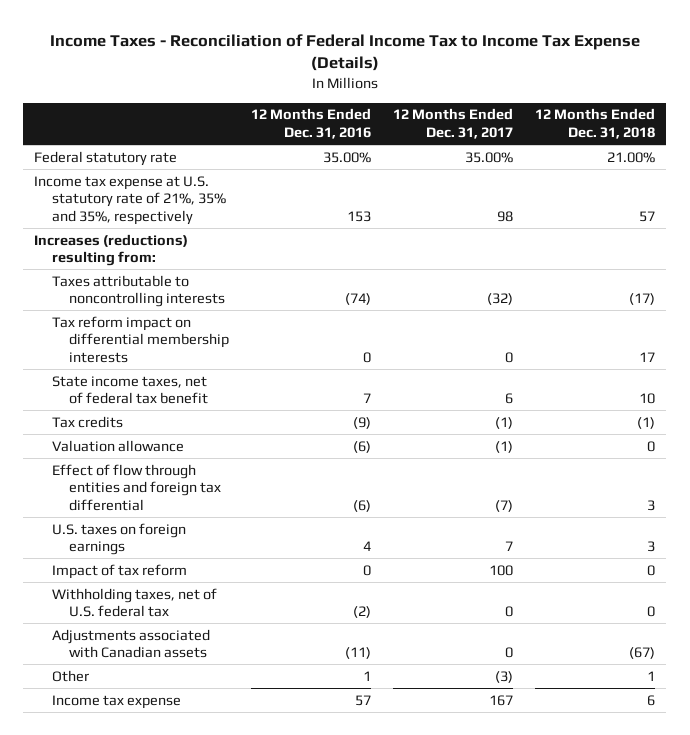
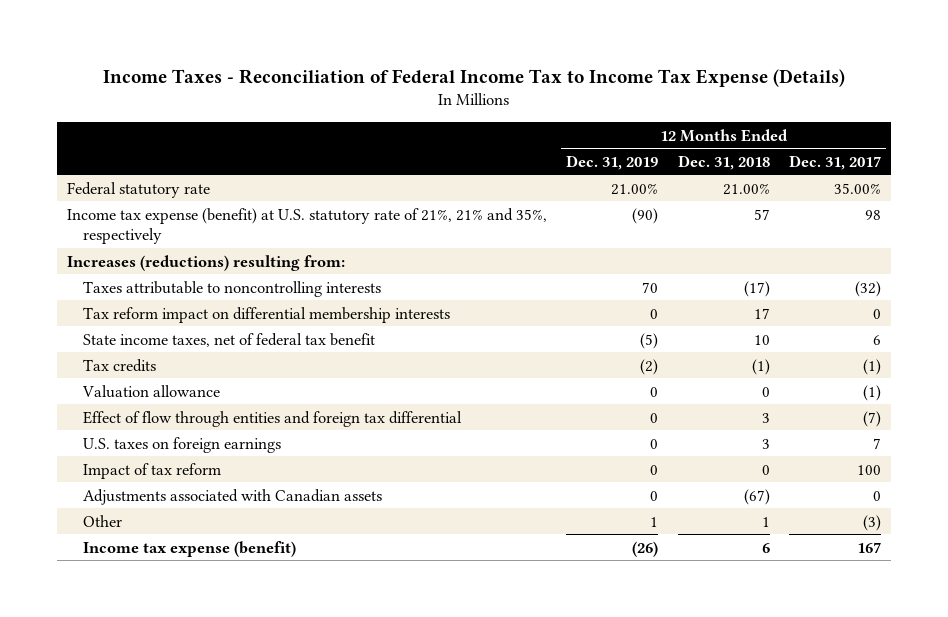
- | 12 Months Ended Dec. 31, 2016 | 12 Months Ended Dec. 31, 2017 | 12 Months Ended Dec. 31, 2018
+ | 12 Months Ended Dec. 31, 2019 | 12 Months Ended Dec. 31, 2018 | 12 Months Ended Dec. 31, 2017
- Income tax expense at U.S. statutory rate of 21%, 35% and 35%, respectively | 153 | 98 | 57
+ Income tax expense (benefit) at U.S. statutory rate of 21%, 21% and 35%, respectively | (90) | 57 | 98
- Withholding taxes, net of U.S. federal tax | (2) | 0 | 0
- Income tax expense | 57 | 167 | 6
+ Income tax expense (benefit) | (26) | 6 | 167

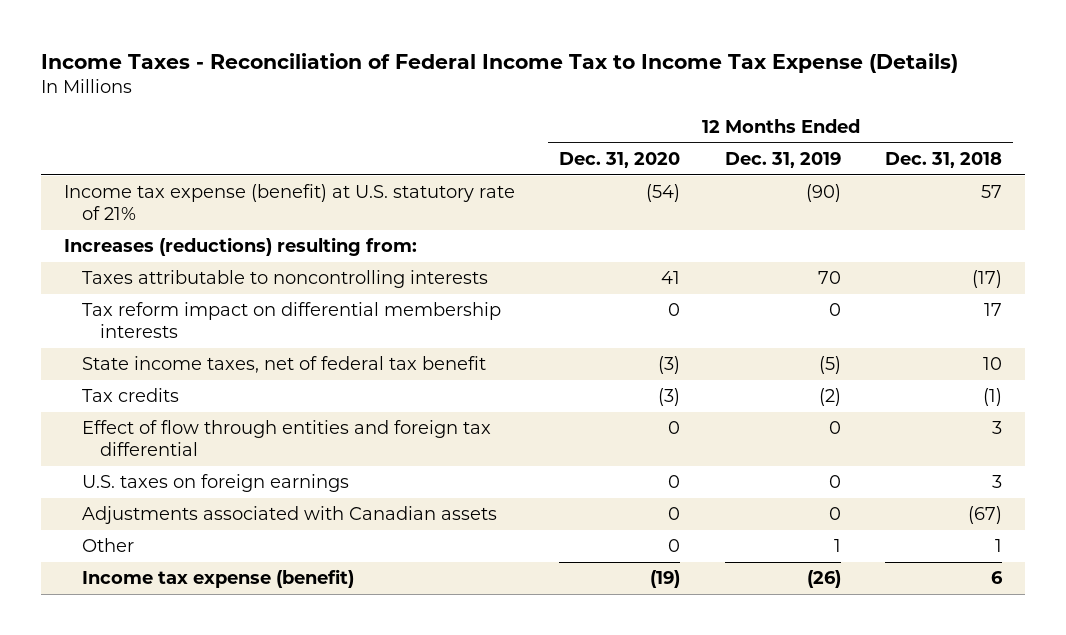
- | 12 Months Ended Dec. 31, 2019 | 12 Months Ended Dec. 31, 2018 | 12 Months Ended Dec. 31, 2017
+ | 12 Months Ended Dec. 31, 2020 | 12 Months Ended Dec. 31, 2019 | 12 Months Ended Dec. 31, 2018
- Federal statutory rate | 21.00% | 21.00% | 35.00%
- Income tax expense (benefit) at U.S. statutory rate of 21%, 21% and 35%, respectively | (90) | 57 | 98
+ Income tax expense (benefit) at U.S. statutory rate of 21% | (54) | (90) | 57
- Valuation allowance | 0 | 0 | (1)
- Impact of tax reform | 0 | 0 | 100

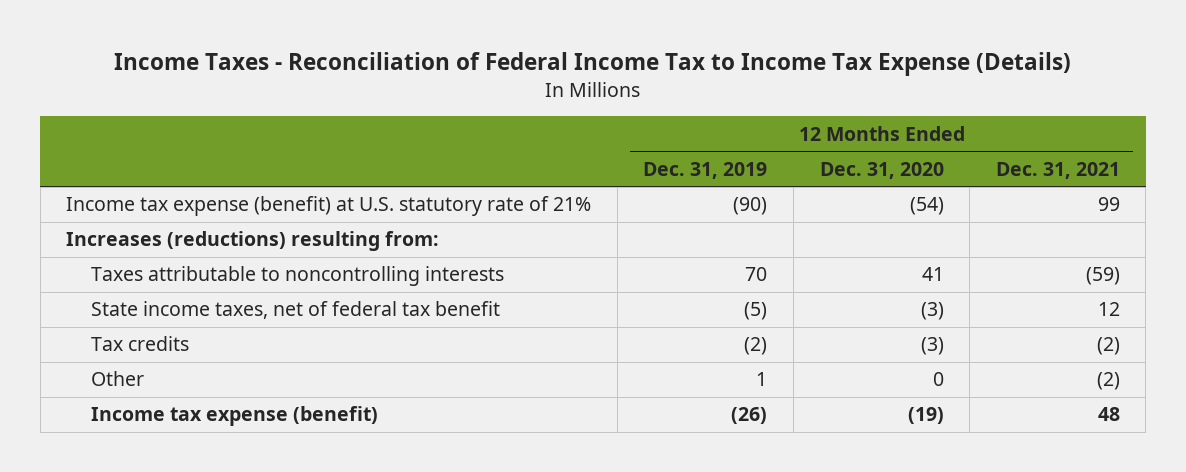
- | 12 Months Ended Dec. 31, 2020 | 12 Months Ended Dec. 31, 2019 | 12 Months Ended Dec. 31, 2018
+ | 12 Months Ended Dec. 31, 2019 | 12 Months Ended Dec. 31, 2020 | 12 Months Ended Dec. 31, 2021
- Tax reform impact on differential membership interests | 0 | 0 | 17
- Effect of flow through entities and foreign tax differential | 0 | 0 | 3
- U.S. taxes on foreign earnings | 0 | 0 | 3
- Adjustments associated with Canadian assets | 0 | 0 | (67)

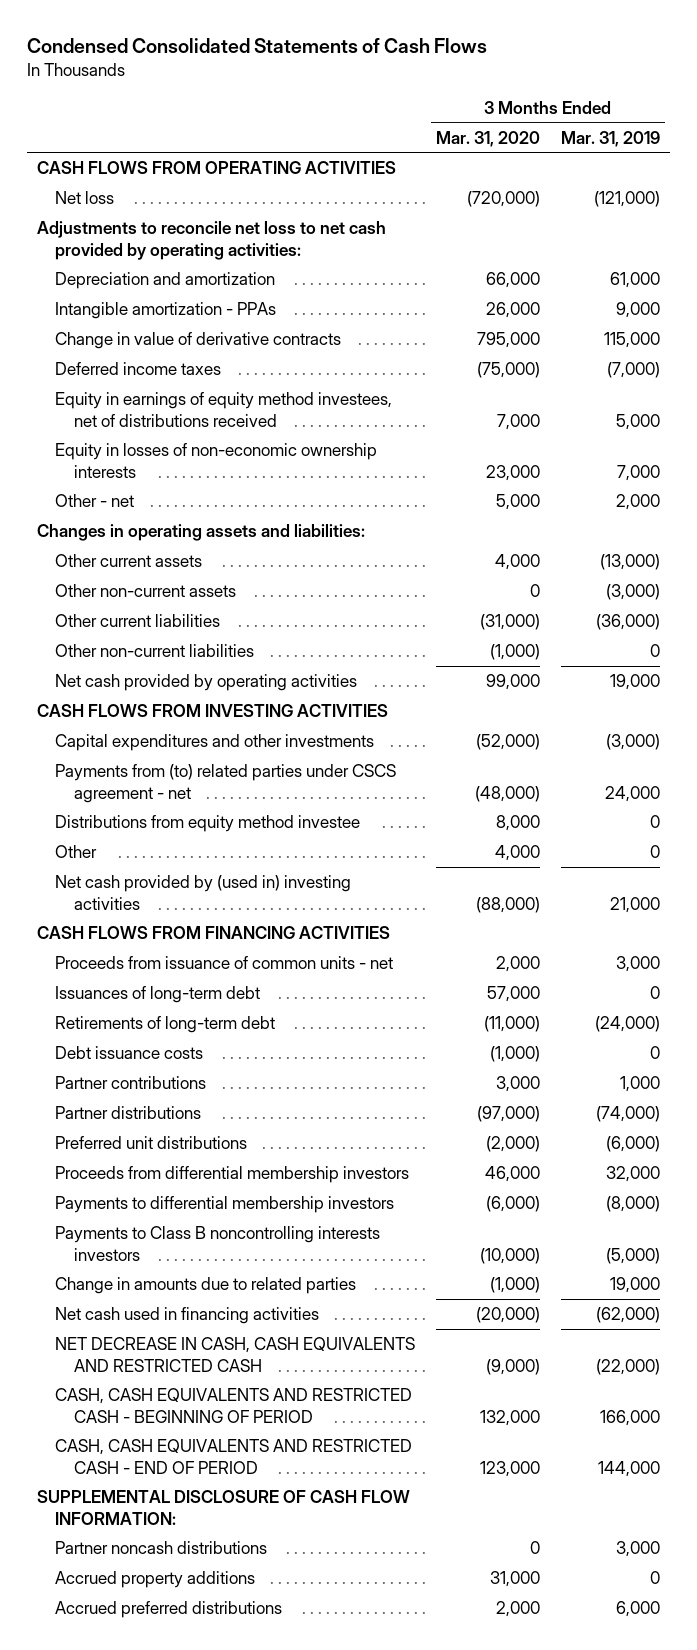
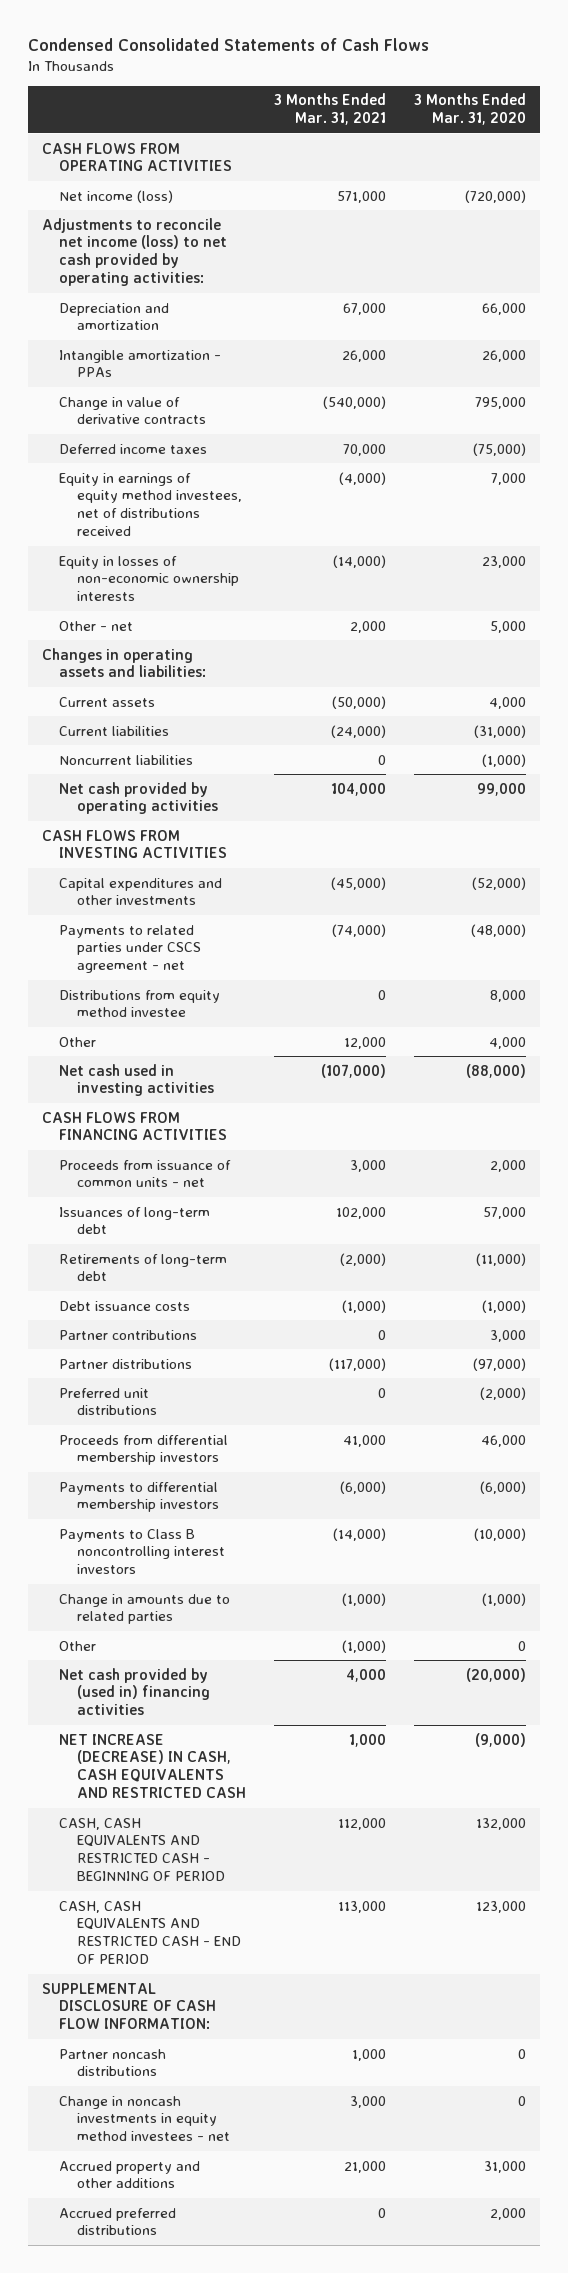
- | 3 Months Ended Mar. 31, 2020 | 3 Months Ended Mar. 31, 2019
+ | 3 Months Ended Mar. 31, 2021 | 3 Months Ended Mar. 31, 2020
- Net loss | (720,000) | (121,000)
- Adjustments to reconcile net loss to net cash provided by operating activities:
+ Net income (loss) | 571,000 | (720,000)
+ Adjustments to reconcile net income (loss) to net cash provided by operating activities:
- Other current assets | 4,000 | (13,000)
- Other non-current assets | 0 | (3,000)
- Other current liabilities | (31,000) | (36,000)
- Other non-current liabilities | (1,000) | 0
+ Current assets | (50,000) | 4,000
+ Current liabilities | (24,000) | (31,000)
+ Noncurrent liabilities | 0 | (1,000)
- Payments from (to) related parties under CSCS agreement - net | (48,000) | 24,000
+ Payments to related parties under CSCS agreement - net | (74,000) | (48,000)
- Net cash provided by (used in) investing activities | (88,000) | 21,000
+ Net cash used in investing activities | (107,000) | (88,000)
- Payments to Class B noncontrolling interests investors | (10,000) | (5,000)
+ Payments to Class B noncontrolling interest investors | (14,000) | (10,000)
- Net cash used in financing activities | (20,000) | (62,000)
- NET DECREASE IN CASH, CASH EQUIVALENTS AND RESTRICTED CASH | (9,000) | (22,000)
+ Other | (1,000) | 0
+ Net cash provided by (used in) financing activities | 4,000 | (20,000)
+ NET INCREASE (DECREASE) IN CASH, CASH EQUIVALENTS AND RESTRICTED CASH | 1,000 | (9,000)
- Accrued property additions | 31,000 | 0
+ Change in noncash investments in equity method investees - net | 3,000 | 0
+ Accrued property and other additions | 21,000 | 31,000

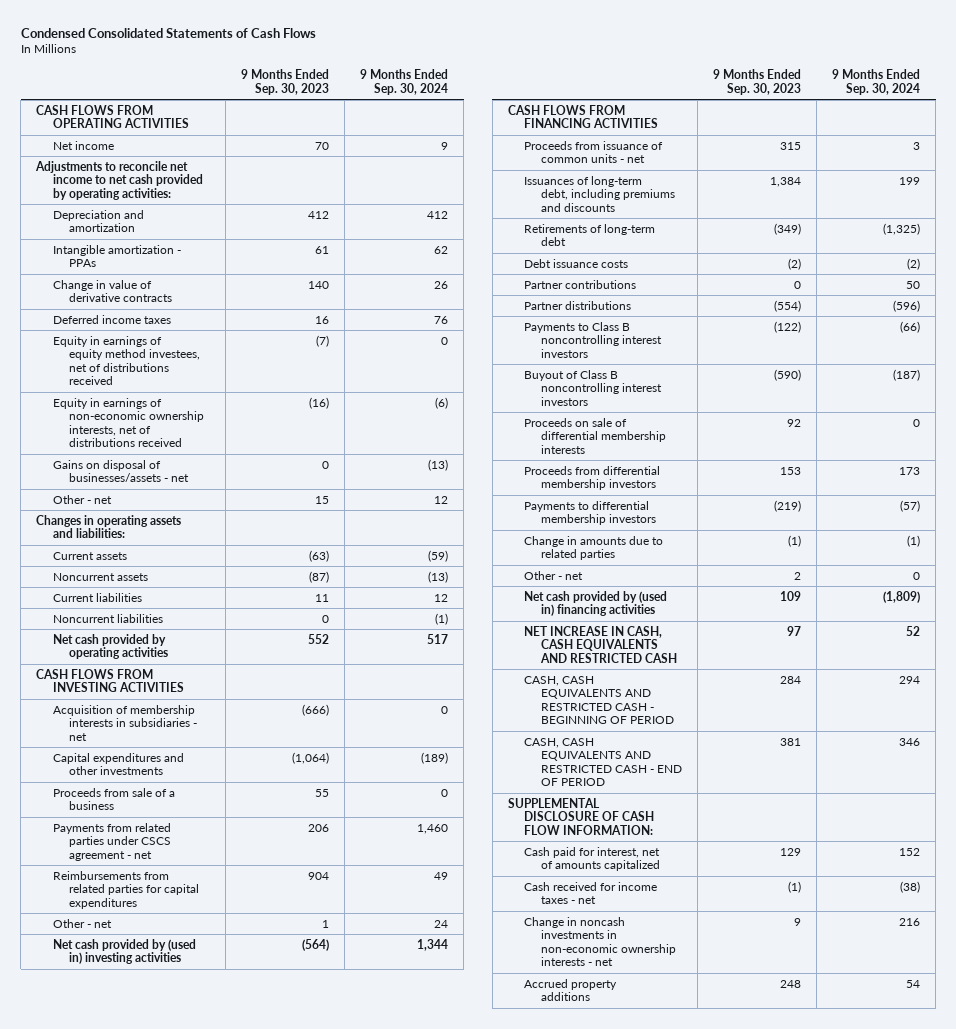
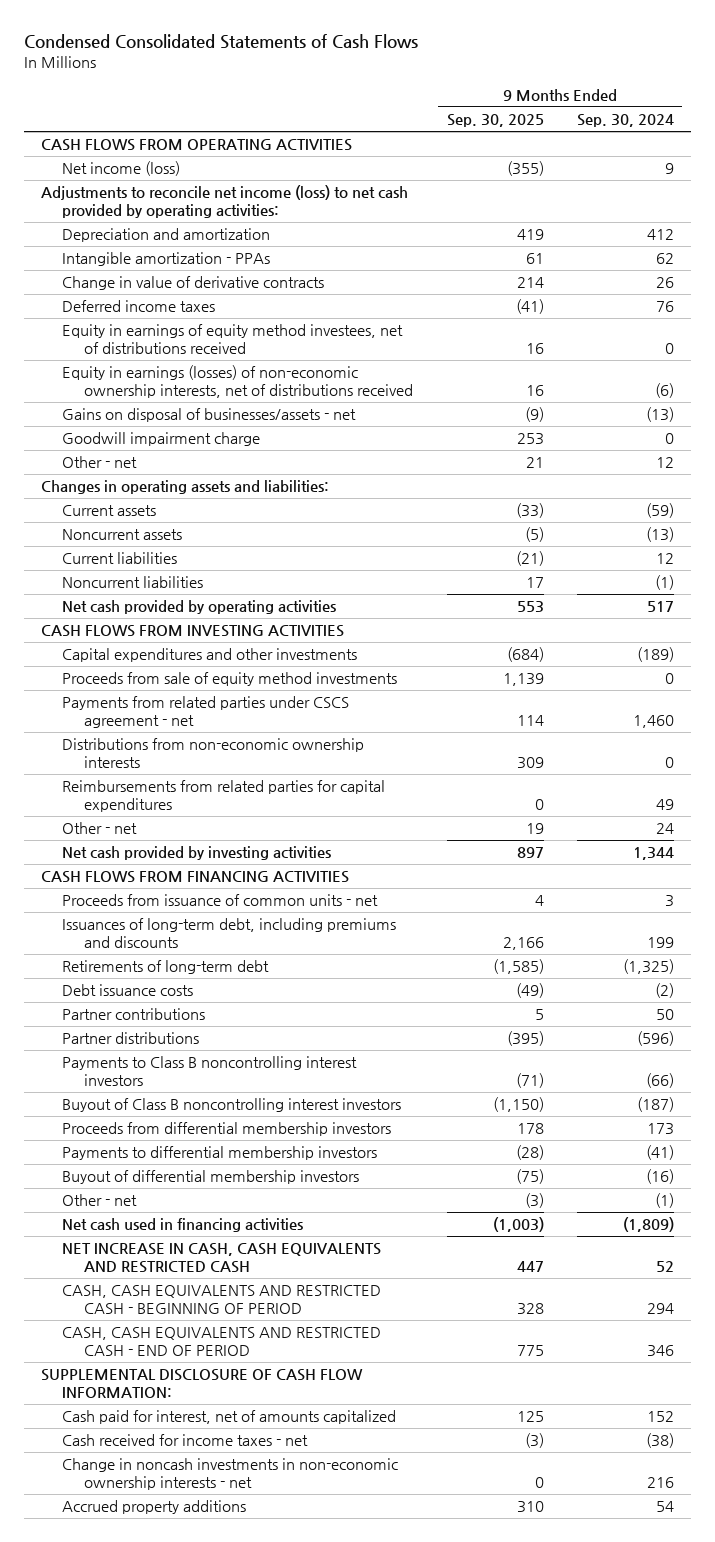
- | 9 Months Ended Sep. 30, 2023 | 9 Months Ended Sep. 30, 2024
+ | 9 Months Ended Sep. 30, 2025 | 9 Months Ended Sep. 30, 2024
- Net income | 70 | 9
- Adjustments to reconcile net income to net cash provided by operating activities:
+ Net income (loss) | (355) | 9
+ Adjustments to reconcile net income (loss) to net cash provided by operating activities:
- Equity in earnings of non-economic ownership interests, net of distributions received | (16) | (6)
+ Equity in earnings (losses) of non-economic ownership interests, net of distributions received | 16 | (6)
+ Goodwill impairment charge | 253 | 0
- Acquisition of membership interests in subsidiaries - net | (666) | 0
- Proceeds from sale of a business | 55 | 0
+ Proceeds from sale of equity method investments | 1,139 | 0
+ Distributions from non-economic ownership interests | 309 | 0
- Net cash provided by (used in) investing activities | (564) | 1,344
+ Net cash provided by investing activities | 897 | 1,344
- Proceeds on sale of differential membership interests | 92 | 0
- Payments to differential membership investors | (219) | (57)
- Change in amounts due to related parties | (1) | (1)
- Other - net | 2 | 0
- Net cash provided by (used in) financing activities | 109 | (1,809)
+ Payments to differential membership investors | (28) | (41)
+ Buyout of differential membership investors | (75) | (16)
+ Other - net | (3) | (1)
+ Net cash used in financing activities | (1,003) | (1,809)

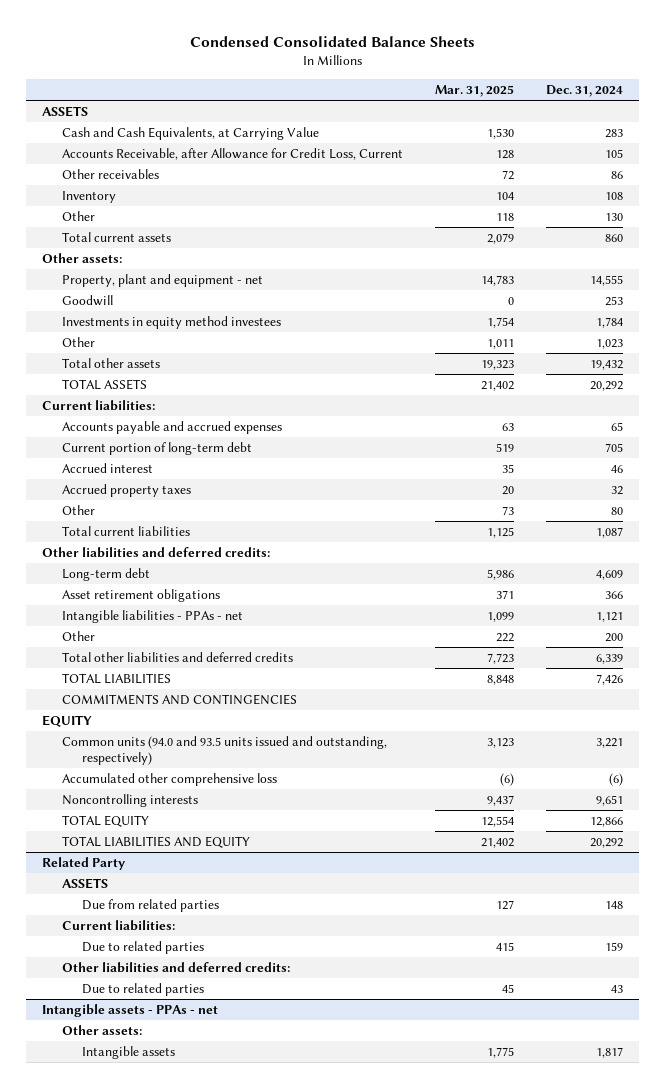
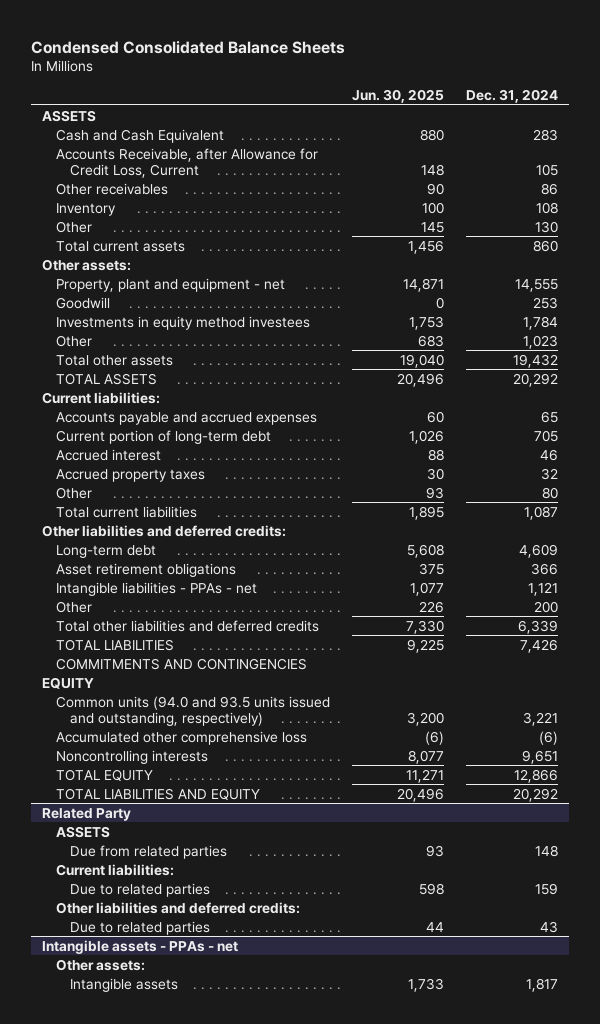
- | Mar. 31, 2025 | Dec. 31, 2024
+ | Jun. 30, 2025 | Dec. 31, 2024
- Cash and Cash Equivalents, at Carrying Value | 1,530 | 283
+ Cash and Cash Equivalent | 880 | 283

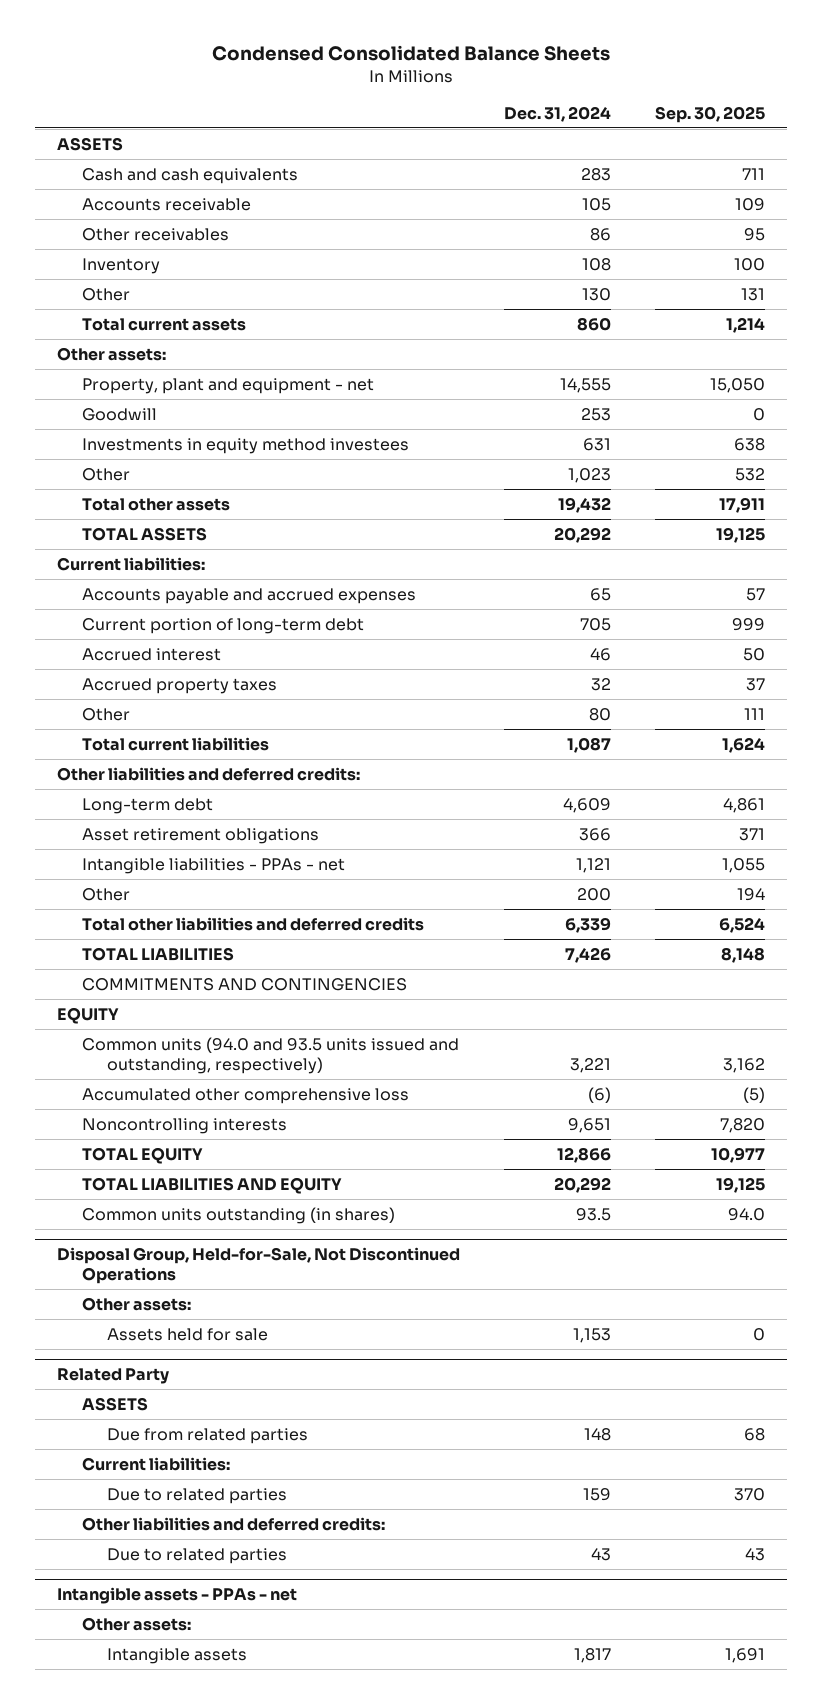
- | Jun. 30, 2025 | Dec. 31, 2024
+ | Dec. 31, 2024 | Sep. 30, 2025
- Cash and Cash Equivalent | 880 | 283
- Accounts Receivable, after Allowance for Credit Loss, Current | 148 | 105
+ Cash and cash equivalents | 283 | 711
+ Accounts receivable | 105 | 109
- Investments in equity method investees | 1,753 | 1,784
+ Investments in equity method investees | 631 | 638
+ Common units outstanding (in shares) | 93.5 | 94.0
+ Disposal Group, Held-for-Sale, Not Discontinued Operations
+ Other assets:
+ Assets held for sale | 1,153 | 0

